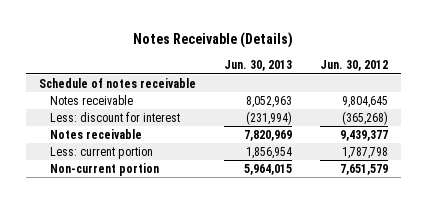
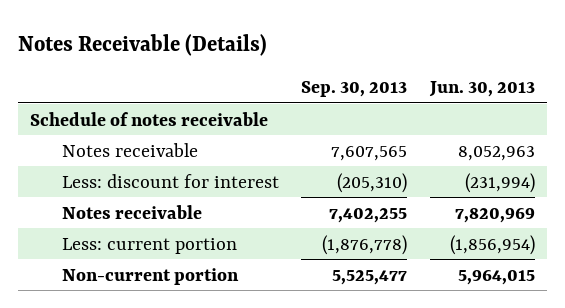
- | Jun. 30, 2013 | Jun. 30, 2012
+ | Sep. 30, 2013 | Jun. 30, 2013
- Less: current portion | 1,856,954 | 1,787,798
+ Less: current portion | (1,876,778) | (1,856,954)

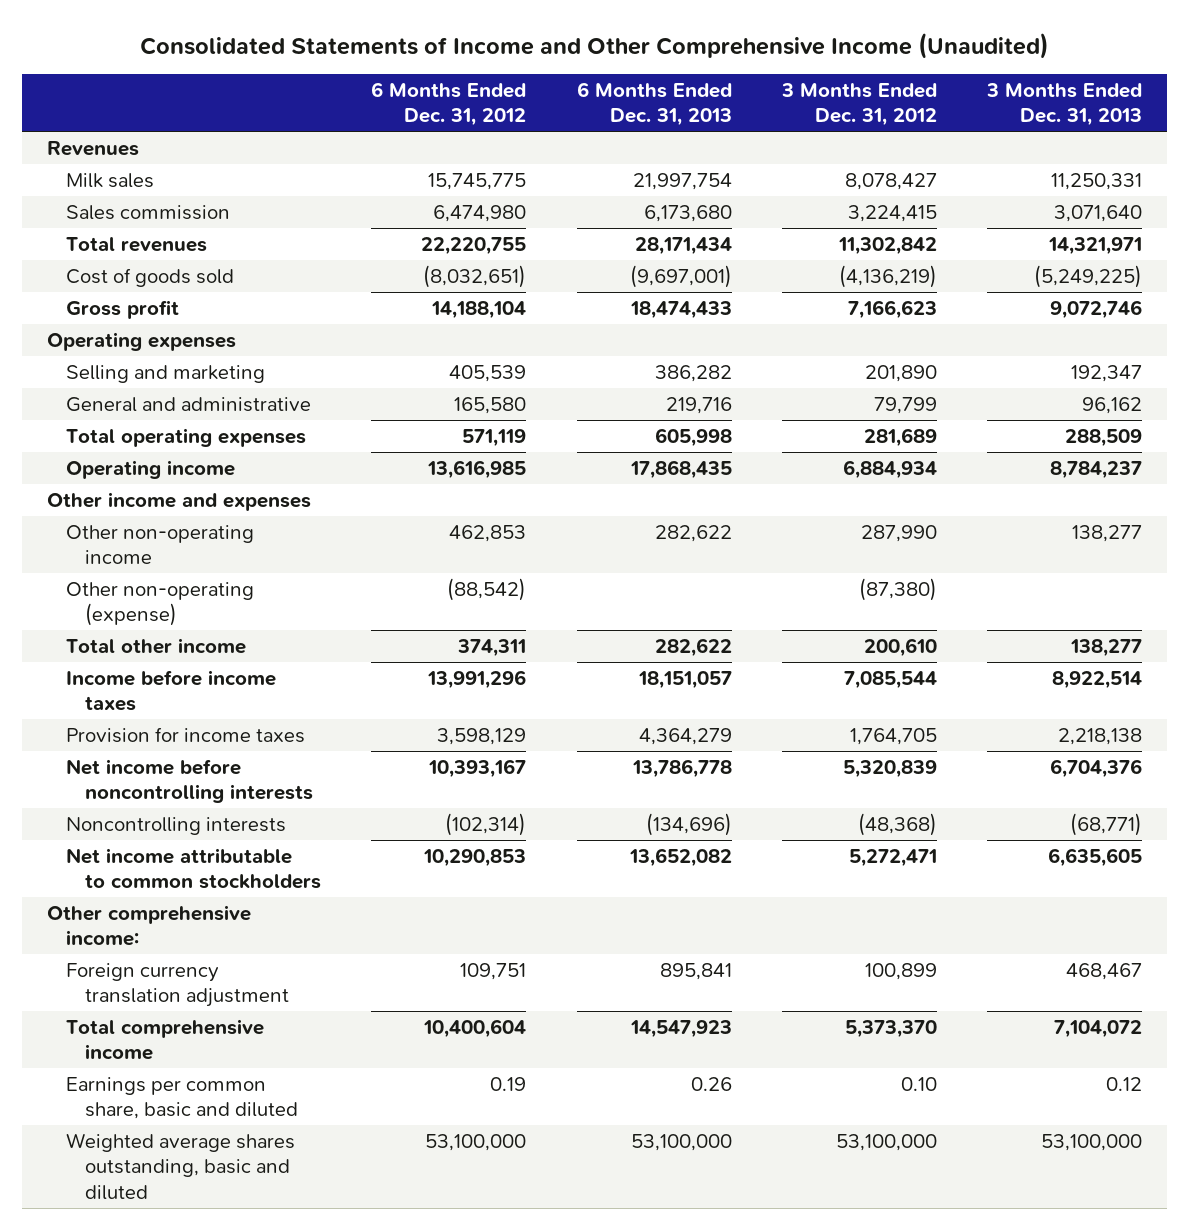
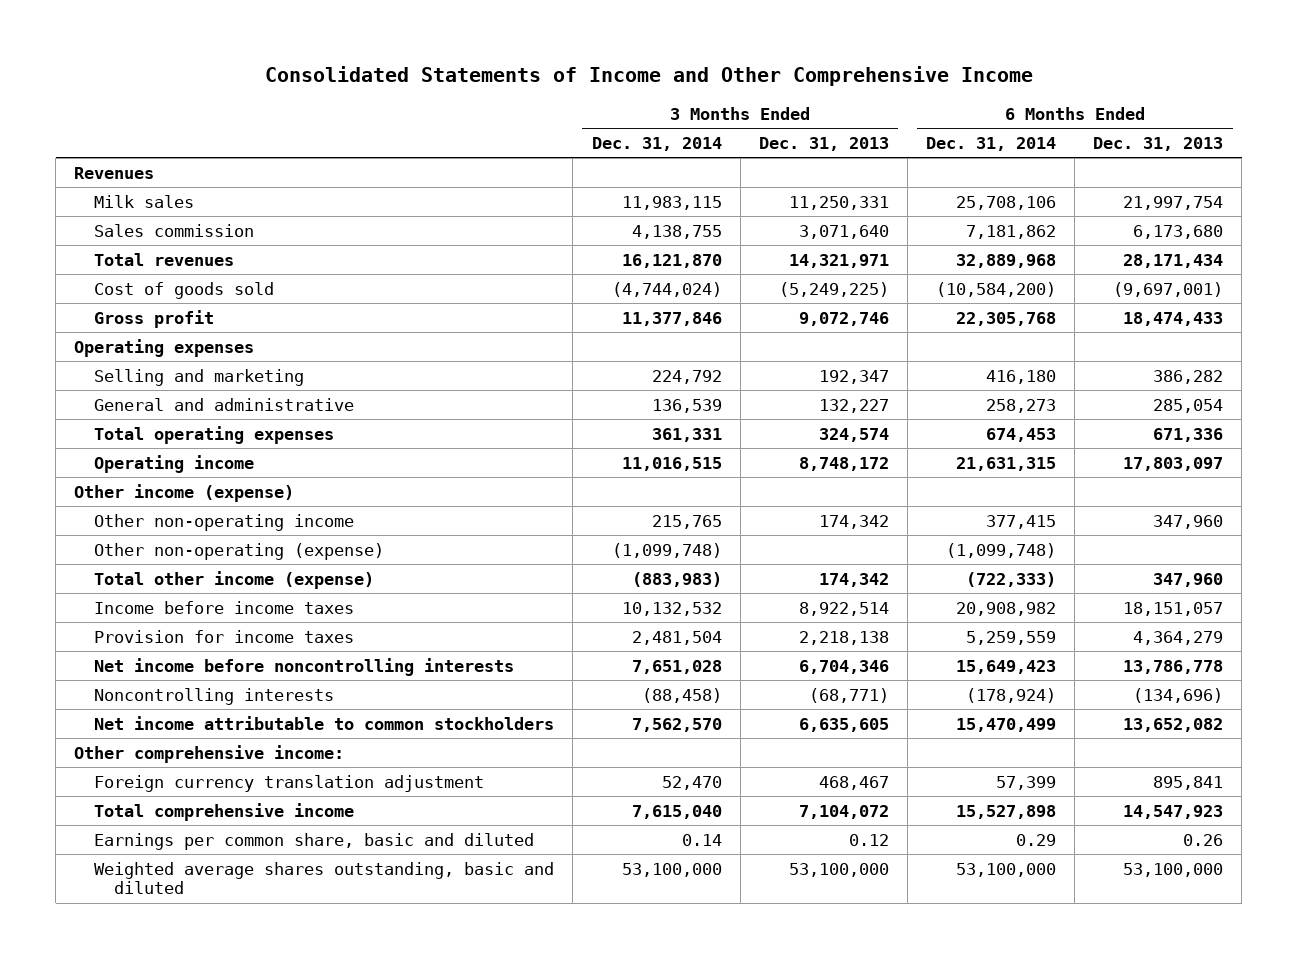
- Consolidated Statements of Income and Other Comprehensive Income (Unaudited)
+ Consolidated Statements of Income and Other Comprehensive Income
- | 6 Months Ended Dec. 31, 2012 | 6 Months Ended Dec. 31, 2013 | 3 Months Ended Dec. 31, 2012 | 3 Months Ended Dec. 31, 2013
+ | 3 Months Ended Dec. 31, 2014 | 3 Months Ended Dec. 31, 2013 | 6 Months Ended Dec. 31, 2014 | 6 Months Ended Dec. 31, 2013
- General and administrative | 165,580 | 219,716 | 79,799 | 96,162
- Total operating expenses | 571,119 | 605,998 | 281,689 | 288,509
- Operating income | 13,616,985 | 17,868,435 | 6,884,934 | 8,784,237
- Other income and expenses
- Other non-operating income | 462,853 | 282,622 | 287,990 | 138,277
+ General and administrative | 136,539 | 132,227 | 258,273 | 285,054
+ Total operating expenses | 361,331 | 324,574 | 674,453 | 671,336
+ Operating income | 11,016,515 | 8,748,172 | 21,631,315 | 17,803,097
+ Other income (expense)
+ Other non-operating income | 215,765 | 174,342 | 377,415 | 347,960
- Total other income | 374,311 | 282,622 | 200,610 | 138,277
+ Total other income (expense) | (883,983) | 174,342 | (722,333) | 347,960
- Net income before noncontrolling interests | 10,393,167 | 13,786,778 | 5,320,839 | 6,704,376
+ Net income before noncontrolling interests | 7,651,028 | 6,704,346 | 15,649,423 | 13,786,778

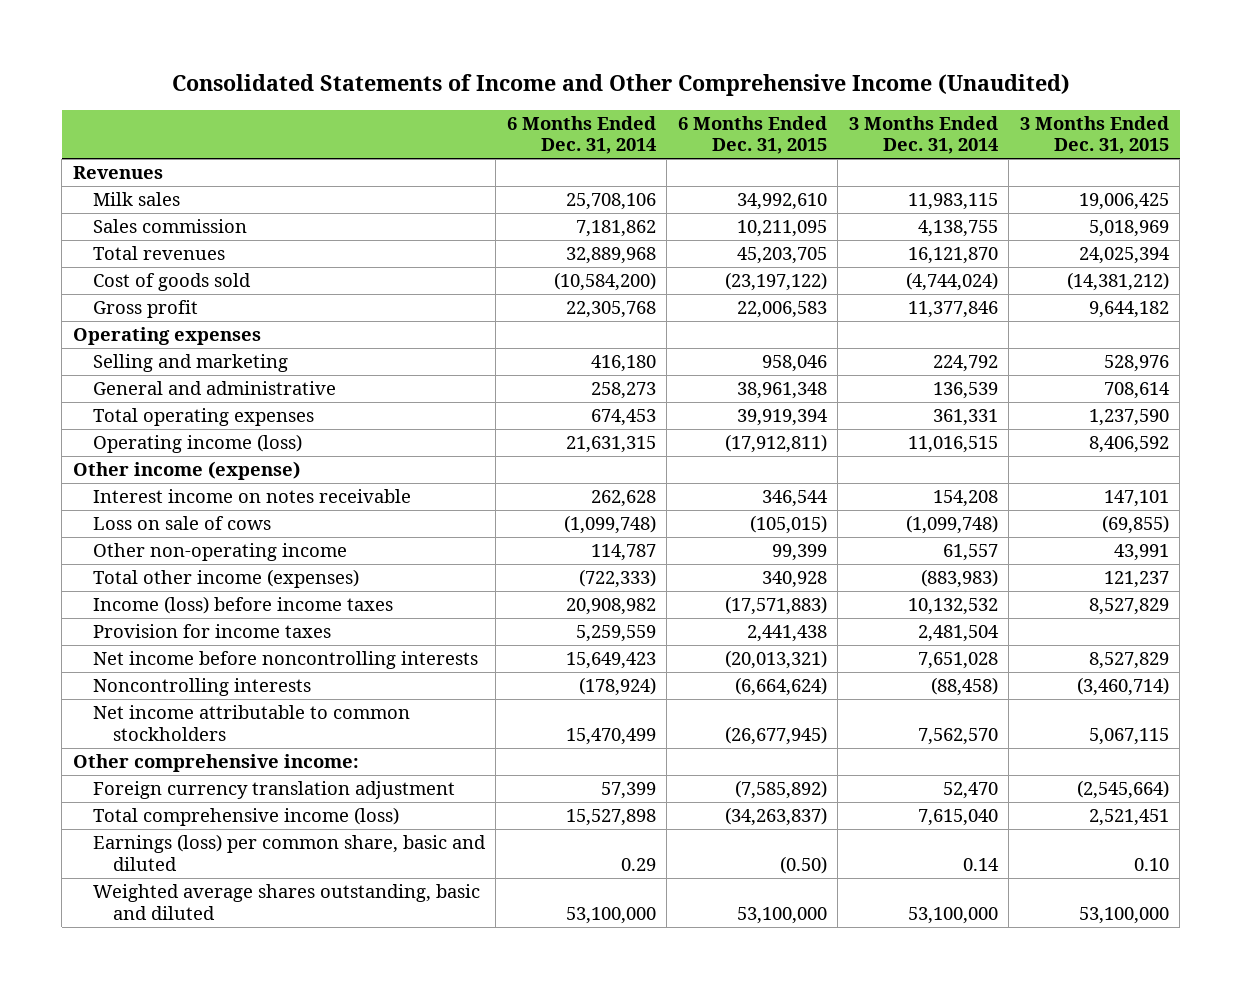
- Consolidated Statements of Income and Other Comprehensive Income
+ Consolidated Statements of Income and Other Comprehensive Income (Unaudited)
- | 3 Months Ended Dec. 31, 2014 | 3 Months Ended Dec. 31, 2013 | 6 Months Ended Dec. 31, 2014 | 6 Months Ended Dec. 31, 2013
+ | 6 Months Ended Dec. 31, 2014 | 6 Months Ended Dec. 31, 2015 | 3 Months Ended Dec. 31, 2014 | 3 Months Ended Dec. 31, 2015
- Operating income | 11,016,515 | 8,748,172 | 21,631,315 | 17,803,097
+ Operating income (loss) | 21,631,315 | (17,912,811) | 11,016,515 | 8,406,592
- Other non-operating income | 215,765 | 174,342 | 377,415 | 347,960
- Other non-operating (expense) | (1,099,748) | | (1,099,748) |
- Total other income (expense) | (883,983) | 174,342 | (722,333) | 347,960
- Income before income taxes | 10,132,532 | 8,922,514 | 20,908,982 | 18,151,057
+ Interest income on notes receivable | 262,628 | 346,544 | 154,208 | 147,101
+ Loss on sale of cows | (1,099,748) | (105,015) | (1,099,748) | (69,855)
+ Other non-operating income | 114,787 | 99,399 | 61,557 | 43,991
+ Total other income (expenses) | (722,333) | 340,928 | (883,983) | 121,237
+ Income (loss) before income taxes | 20,908,982 | (17,571,883) | 10,132,532 | 8,527,829
- Total comprehensive income | 7,615,040 | 7,104,072 | 15,527,898 | 14,547,923
- Earnings per common share, basic and diluted | 0.14 | 0.12 | 0.29 | 0.26
+ Total comprehensive income (loss) | 15,527,898 | (34,263,837) | 7,615,040 | 2,521,451
+ Earnings (loss) per common share, basic and diluted | 0.29 | (0.50) | 0.14 | 0.10

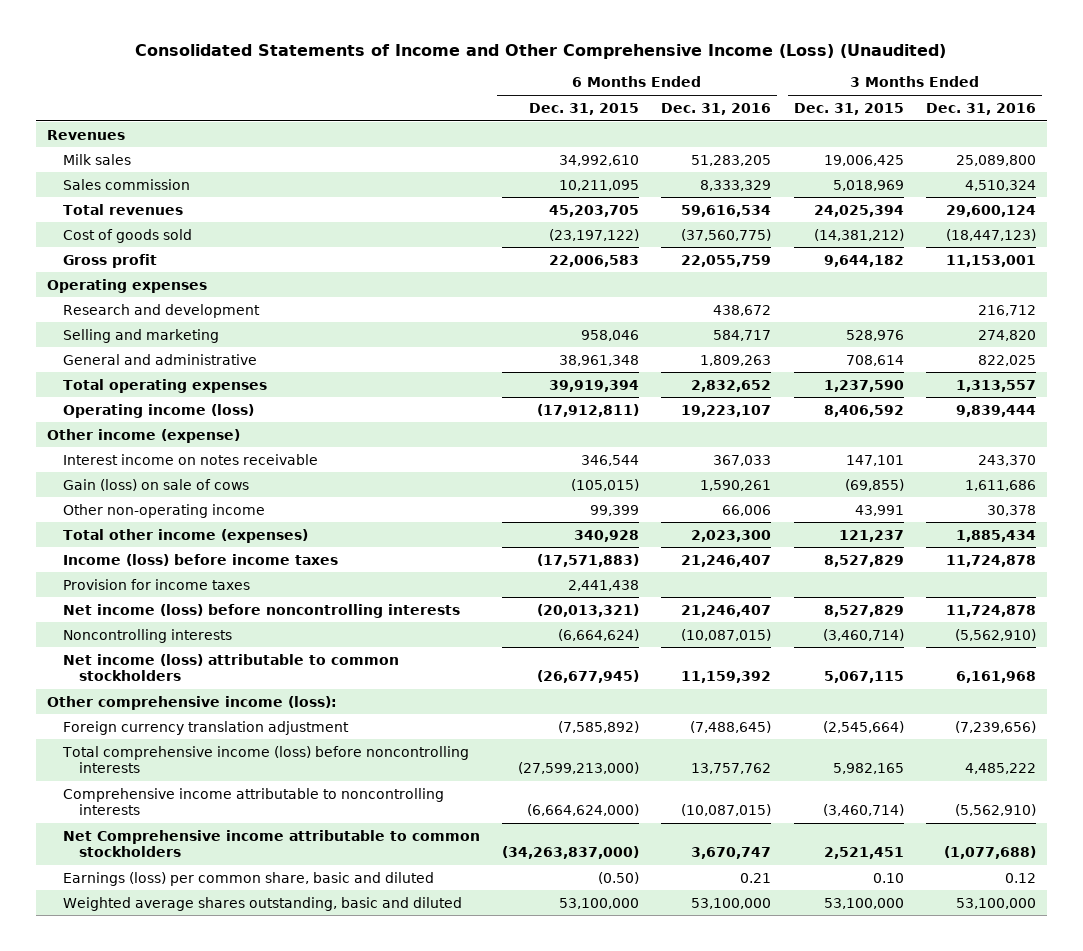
- Consolidated Statements of Income and Other Comprehensive Income (Unaudited)
+ Consolidated Statements of Income and Other Comprehensive Income (Loss) (Unaudited)
- | 6 Months Ended Dec. 31, 2014 | 6 Months Ended Dec. 31, 2015 | 3 Months Ended Dec. 31, 2014 | 3 Months Ended Dec. 31, 2015
+ | 6 Months Ended Dec. 31, 2015 | 6 Months Ended Dec. 31, 2016 | 3 Months Ended Dec. 31, 2015 | 3 Months Ended Dec. 31, 2016
+ Research and development | | 438,672 | | 216,712
- Loss on sale of cows | (1,099,748) | (105,015) | (1,099,748) | (69,855)
+ Gain (loss) on sale of cows | (105,015) | 1,590,261 | (69,855) | 1,611,686
- Net income before noncontrolling interests | 15,649,423 | (20,013,321) | 7,651,028 | 8,527,829
+ Net income (loss) before noncontrolling interests | (20,013,321) | 21,246,407 | 8,527,829 | 11,724,878
- Net income attributable to common stockholders | 15,470,499 | (26,677,945) | 7,562,570 | 5,067,115
- Other comprehensive income:
+ Net income (loss) attributable to common stockholders | (26,677,945) | 11,159,392 | 5,067,115 | 6,161,968
+ Other comprehensive income (loss):
- Total comprehensive income (loss) | 15,527,898 | (34,263,837) | 7,615,040 | 2,521,451
+ Total comprehensive income (loss) before noncontrolling interests | (27,599,213,000) | 13,757,762 | 5,982,165 | 4,485,222
+ Comprehensive income attributable to noncontrolling interests | (6,664,624,000) | (10,087,015) | (3,460,714) | (5,562,910)
+ Net Comprehensive income attributable to common stockholders | (34,263,837,000) | 3,670,747 | 2,521,451 | (1,077,688)

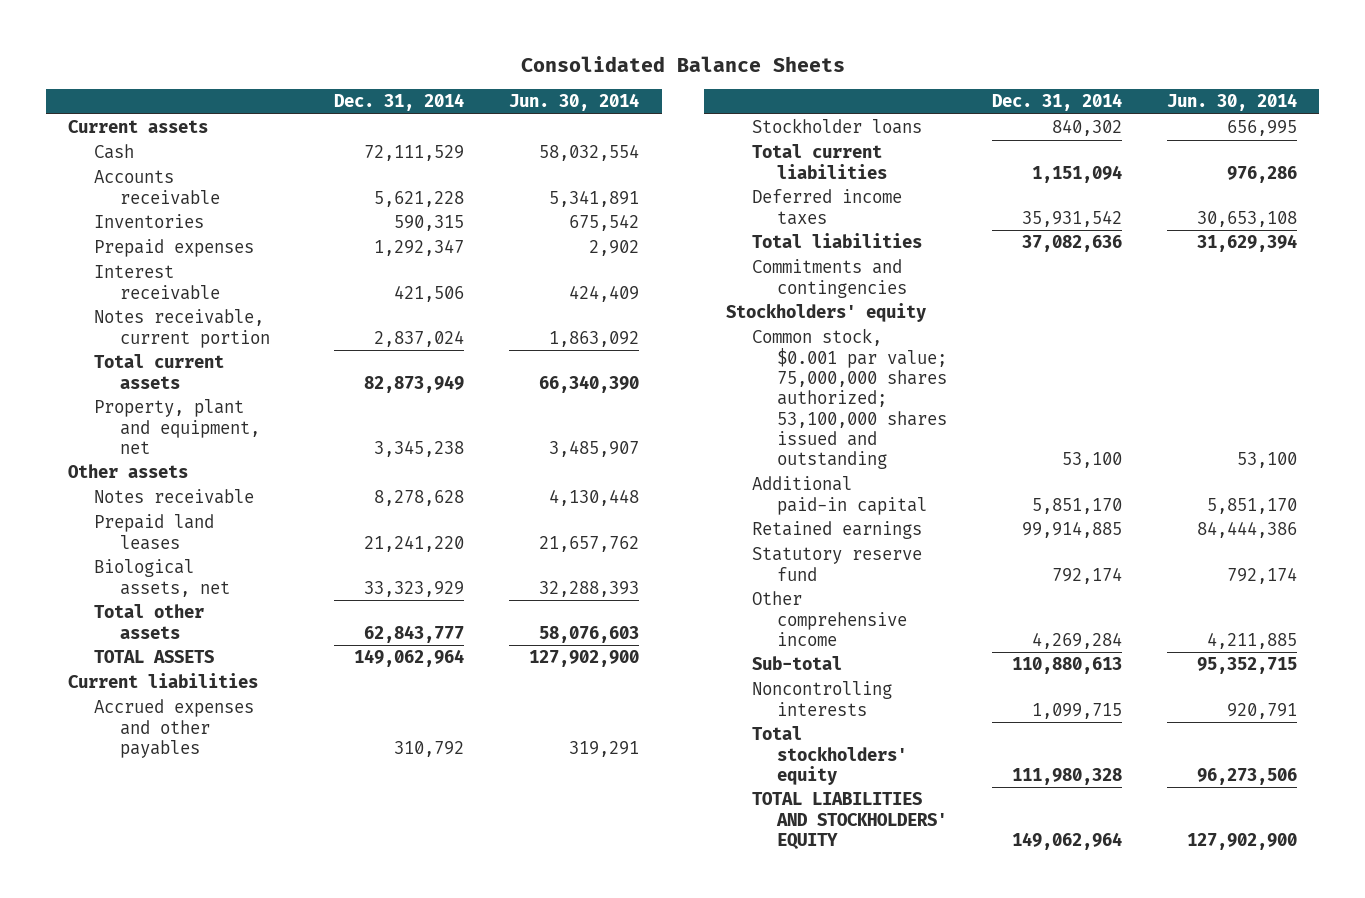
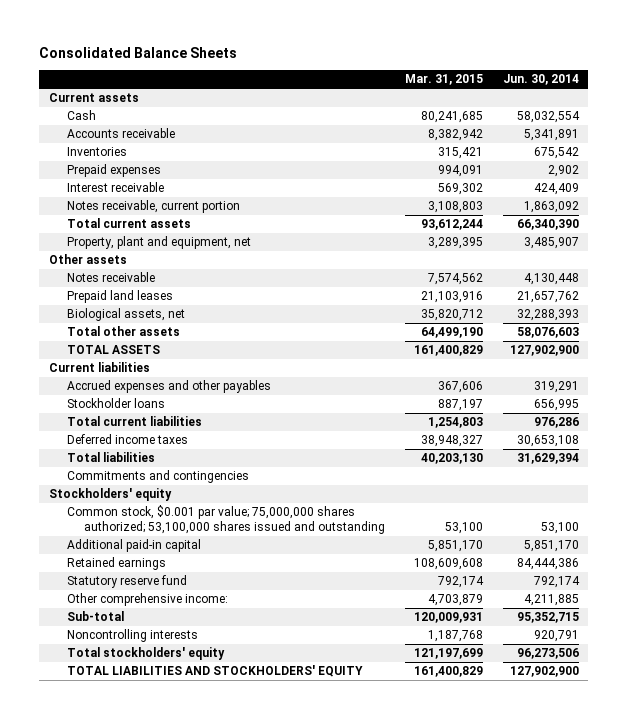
- | Dec. 31, 2014 | Jun. 30, 2014
+ | Mar. 31, 2015 | Jun. 30, 2014
- Other comprehensive income | 4,269,284 | 4,211,885
+ Other comprehensive income: | 4,703,879 | 4,211,885

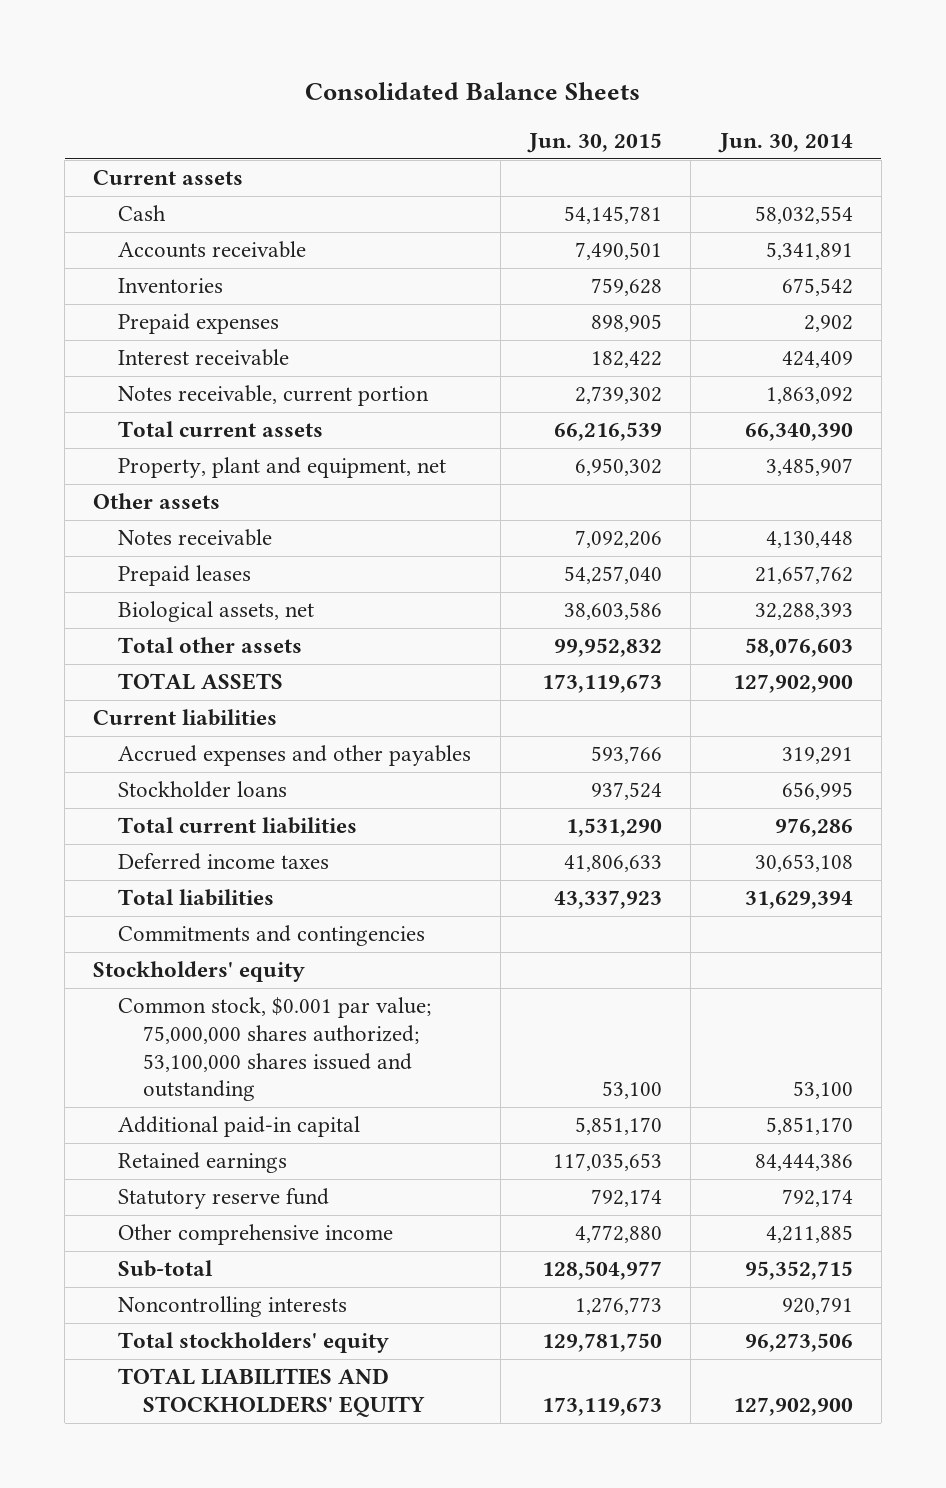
- | Mar. 31, 2015 | Jun. 30, 2014
+ | Jun. 30, 2015 | Jun. 30, 2014
- Prepaid land leases | 21,103,916 | 21,657,762
+ Prepaid leases | 54,257,040 | 21,657,762
- Other comprehensive income: | 4,703,879 | 4,211,885
+ Other comprehensive income | 4,772,880 | 4,211,885

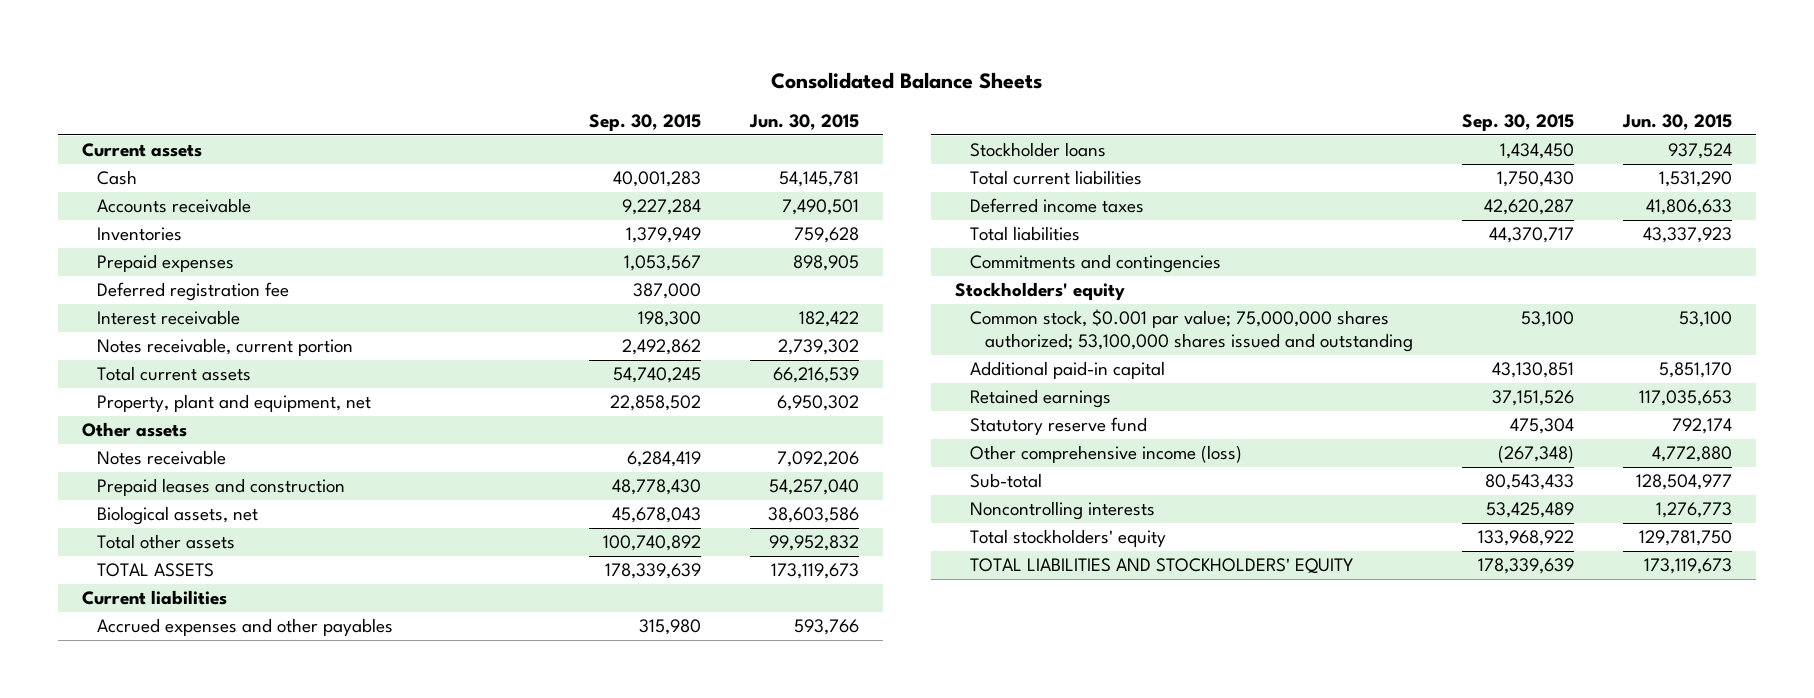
- | Jun. 30, 2015 | Jun. 30, 2014
+ | Sep. 30, 2015 | Jun. 30, 2015
+ Deferred registration fee | 387,000 |
- Prepaid leases | 54,257,040 | 21,657,762
+ Prepaid leases and construction | 48,778,430 | 54,257,040
- Other comprehensive income | 4,772,880 | 4,211,885
+ Other comprehensive income (loss) | (267,348) | 4,772,880

